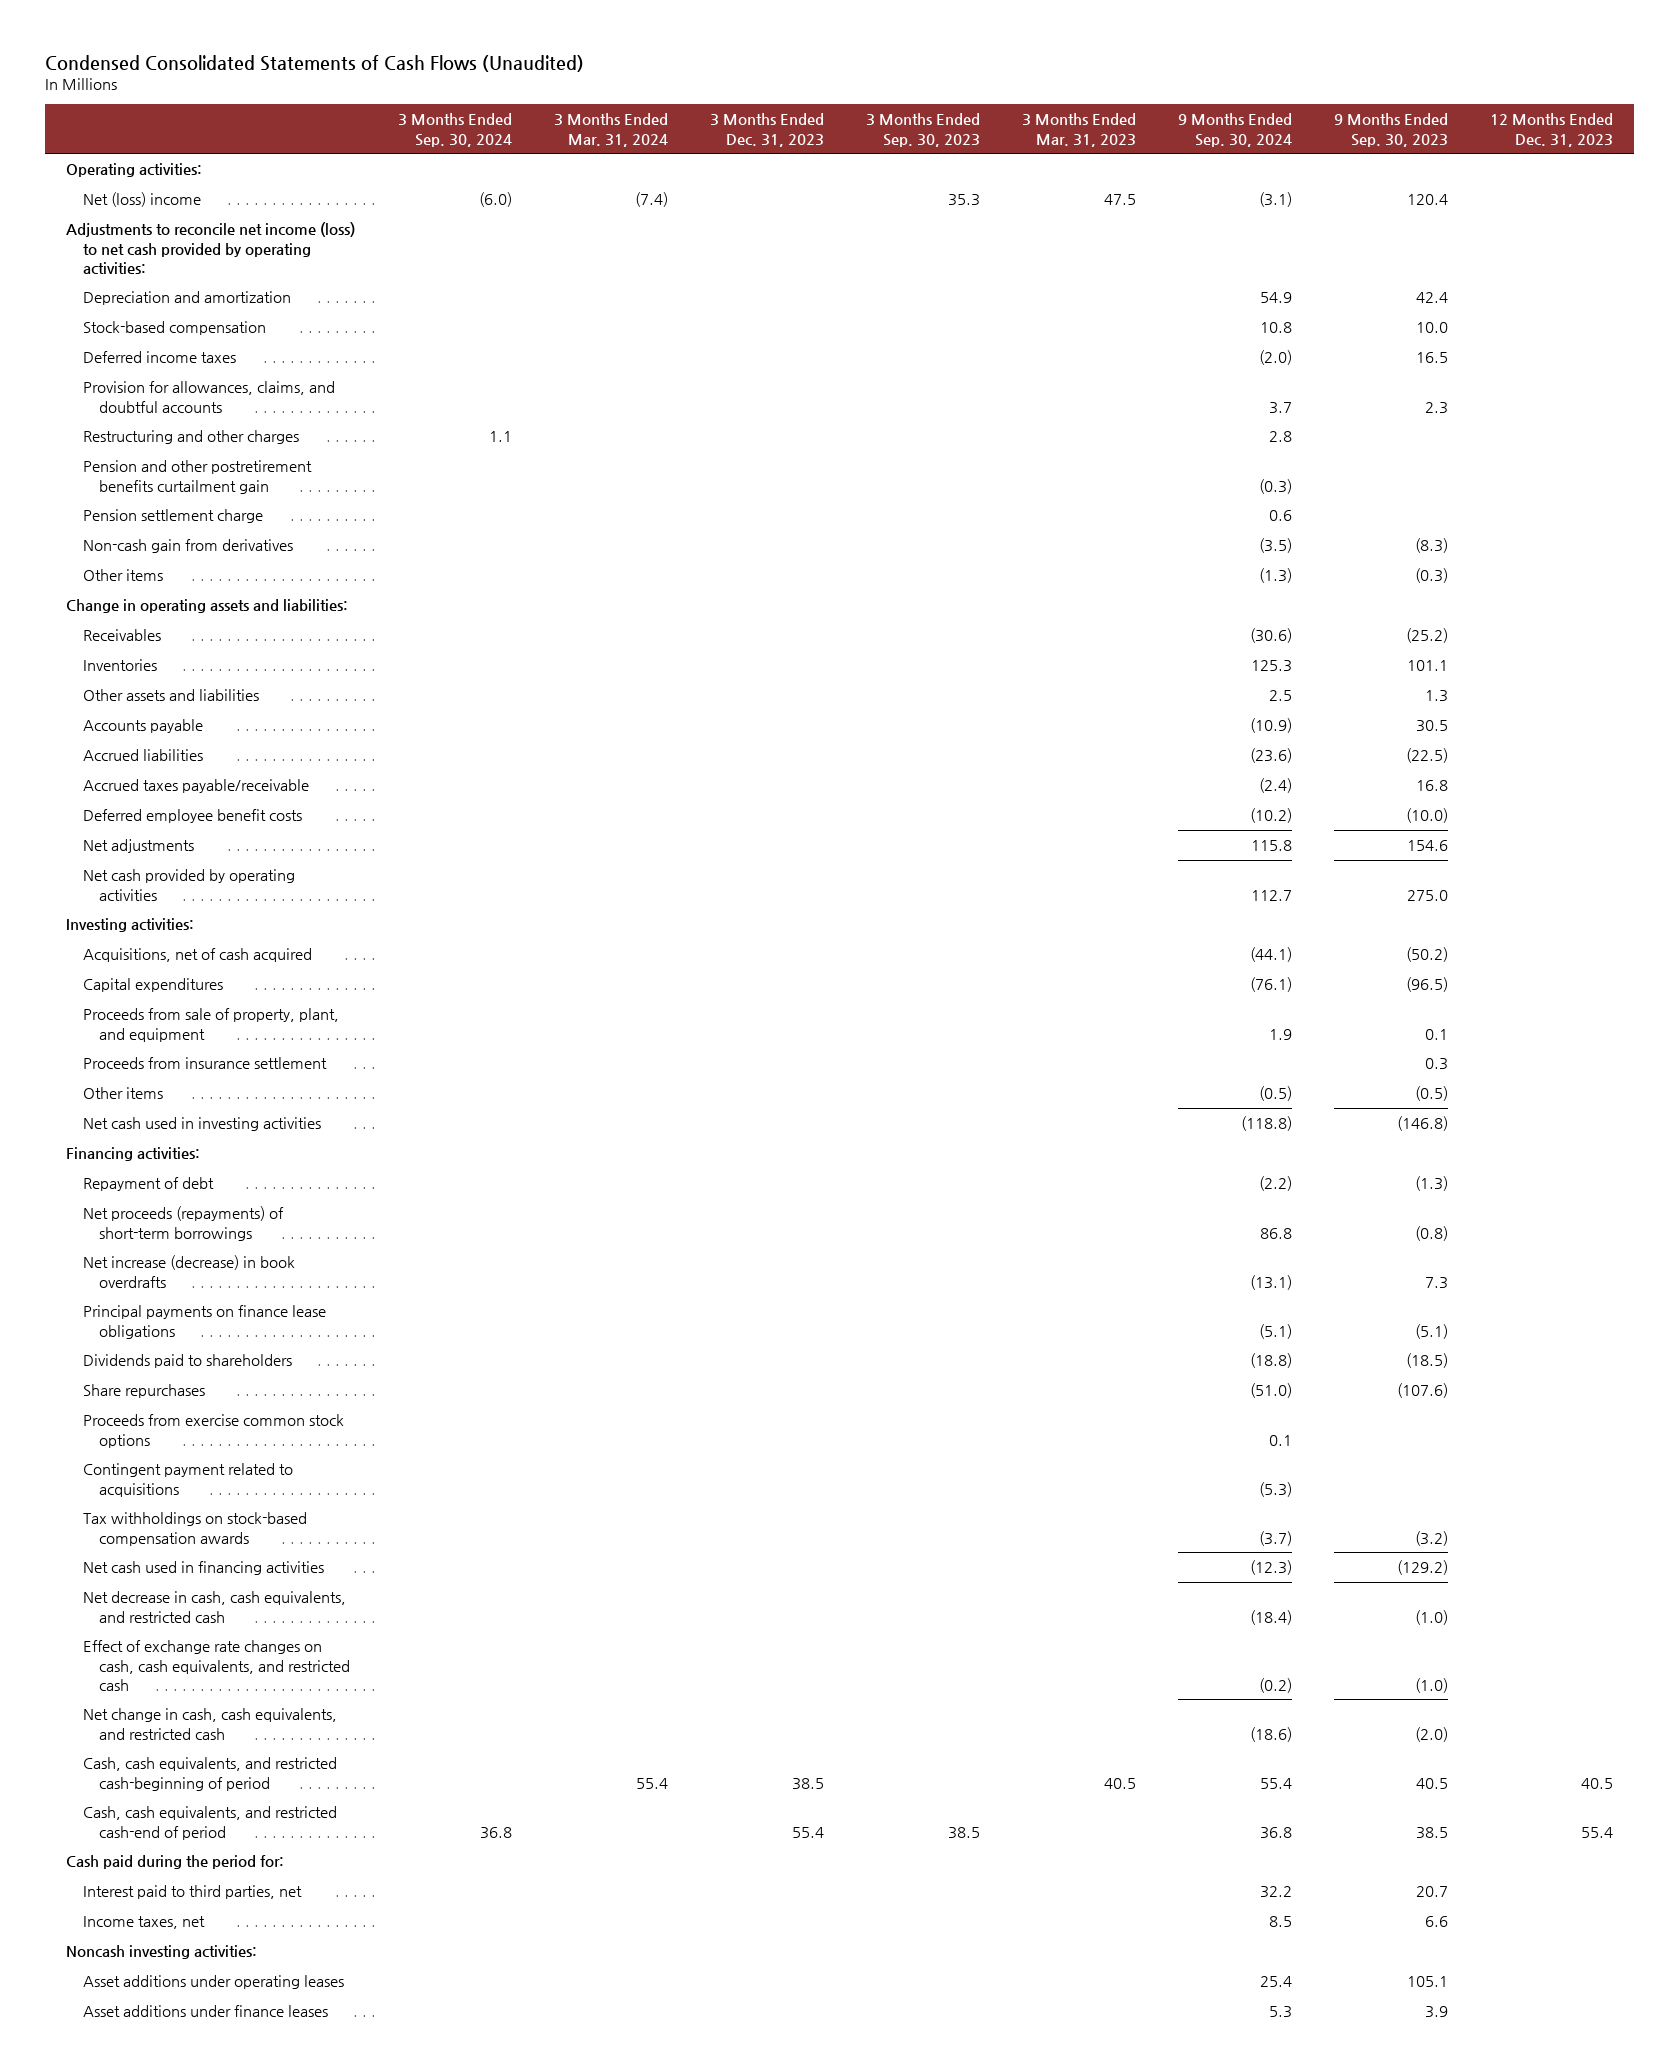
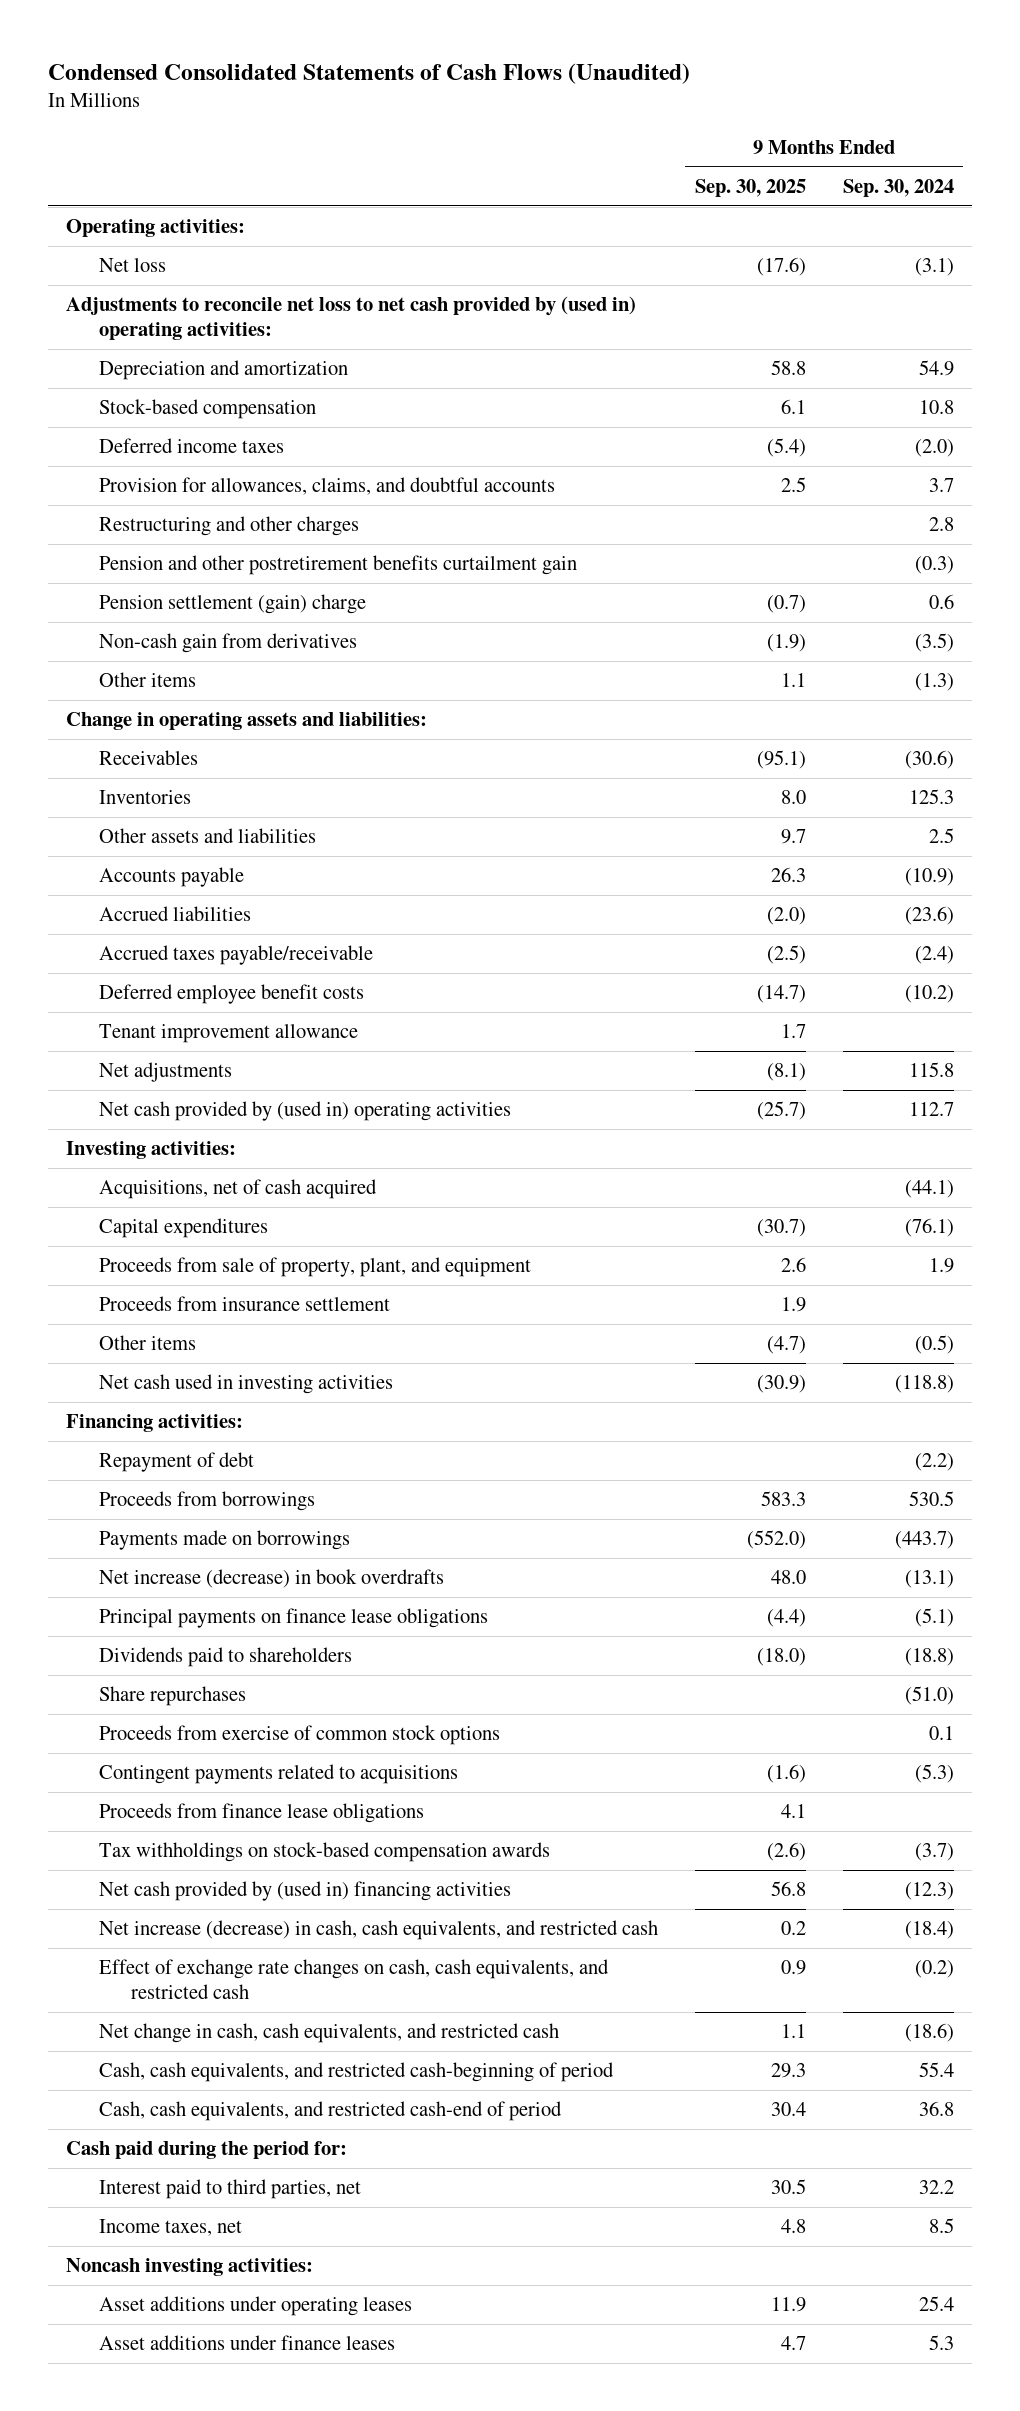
- | 3 Months Ended Sep. 30, 2024 | 3 Months Ended Mar. 31, 2024 | 3 Months Ended Dec. 31, 2023 | 3 Months Ended Sep. 30, 2023 | 3 Months Ended Mar. 31, 2023 | 9 Months Ended Sep. 30, 2024 | 9 Months Ended Sep. 30, 2023 | 12 Months Ended Dec. 31, 2023
+ | 9 Months Ended Sep. 30, 2025 | 9 Months Ended Sep. 30, 2024
- Net (loss) income | (6.0) | (7.4) | | 35.3 | 47.5 | (3.1) | 120.4 |
- Adjustments to reconcile net income (loss) to net cash provided by operating activities:
+ Net loss | (17.6) | (3.1)
+ Adjustments to reconcile net loss to net cash provided by (used in) operating activities:
- Pension settlement charge | | | | | | 0.6 | |
+ Pension settlement (gain) charge | (0.7) | 0.6
+ Tenant improvement allowance | 1.7 |
- Net cash provided by operating activities | | | | | | 112.7 | 275.0 |
+ Net cash provided by (used in) operating activities | (25.7) | 112.7
- Net proceeds (repayments) of short-term borrowings | | | | | | 86.8 | (0.8) |
+ Proceeds from borrowings | 583.3 | 530.5
+ Payments made on borrowings | (552.0) | (443.7)
- Proceeds from exercise common stock options | | | | | | 0.1 | |
- Contingent payment related to acquisitions | | | | | | (5.3) | |
+ Proceeds from exercise of common stock options | | 0.1
+ Contingent payments related to acquisitions | (1.6) | (5.3)
+ Proceeds from finance lease obligations | 4.1 |
- Net cash used in financing activities | | | | | | (12.3) | (129.2) |
- Net decrease in cash, cash equivalents, and restricted cash | | | | | | (18.4) | (1.0) |
+ Net cash provided by (used in) financing activities | 56.8 | (12.3)
+ Net increase (decrease) in cash, cash equivalents, and restricted cash | 0.2 | (18.4)

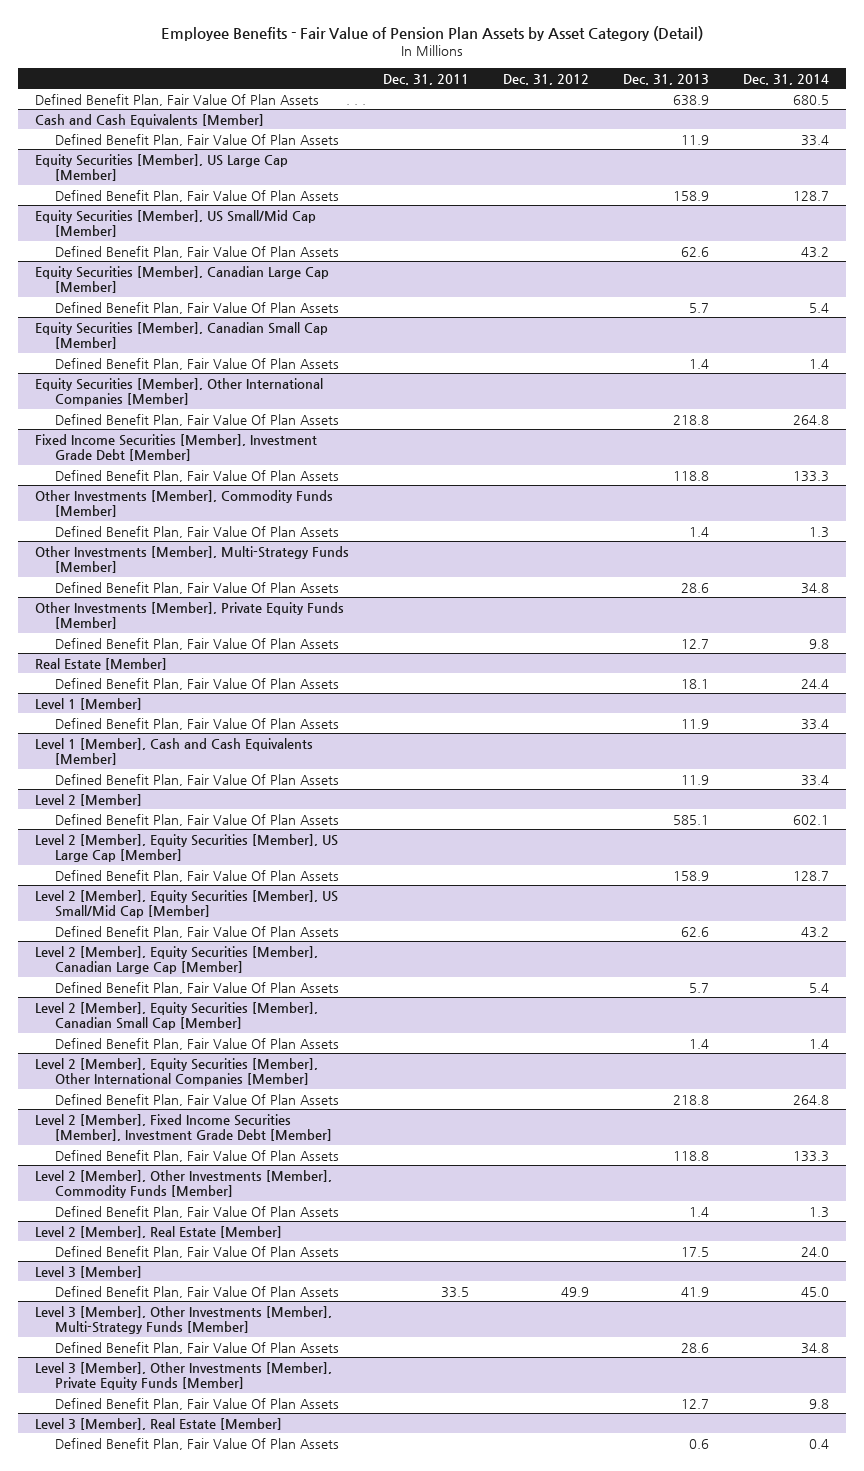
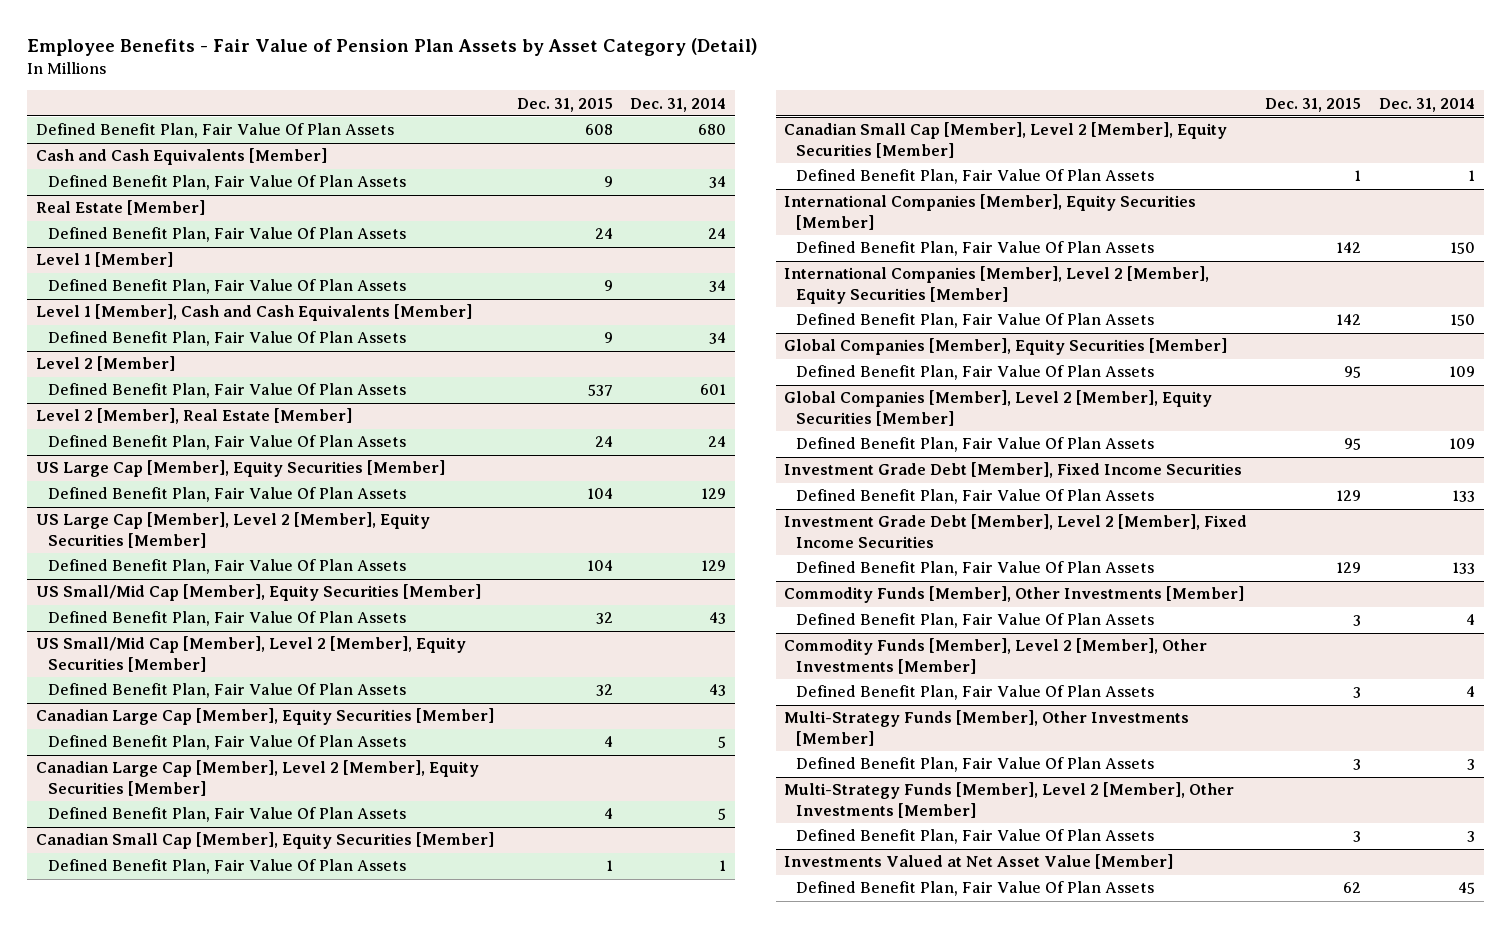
- | Dec. 31, 2011 | Dec. 31, 2012 | Dec. 31, 2013 | Dec. 31, 2014
+ | Dec. 31, 2015 | Dec. 31, 2014
- Defined Benefit Plan, Fair Value Of Plan Assets | | | 638.9 | 680.5
+ Defined Benefit Plan, Fair Value Of Plan Assets | 608 | 680
@ Cash and Cash Equivalents [Member]
- Defined Benefit Plan, Fair Value Of Plan Assets | | | 11.9 | 33.4
- Equity Securities [Member], US Large Cap [Member]
- Defined Benefit Plan, Fair Value Of Plan Assets | | | 158.9 | 128.7
- Equity Securities [Member], US Small/Mid Cap [Member]
- Defined Benefit Plan, Fair Value Of Plan Assets | | | 62.6 | 43.2
- Equity Securities [Member], Canadian Large Cap [Member]
- Defined Benefit Plan, Fair Value Of Plan Assets | | | 5.7 | 5.4
- Equity Securities [Member], Canadian Small Cap [Member]
- Defined Benefit Plan, Fair Value Of Plan Assets | | | 1.4 | 1.4
- Equity Securities [Member], Other International Companies [Member]
- Defined Benefit Plan, Fair Value Of Plan Assets | | | 218.8 | 264.8
- Fixed Income Securities [Member], Investment Grade Debt [Member]
- Defined Benefit Plan, Fair Value Of Plan Assets | | | 118.8 | 133.3
- Other Investments [Member], Commodity Funds [Member]
- Defined Benefit Plan, Fair Value Of Plan Assets | | | 1.4 | 1.3
- Other Investments [Member], Multi-Strategy Funds [Member]
- Defined Benefit Plan, Fair Value Of Plan Assets | | | 28.6 | 34.8
- Other Investments [Member], Private Equity Funds [Member]
- Defined Benefit Plan, Fair Value Of Plan Assets | | | 12.7 | 9.8
@ Cash and Cash Equivalents [Member]
+ Defined Benefit Plan, Fair Value Of Plan Assets | 9 | 34
@ Real Estate [Member]
- Defined Benefit Plan, Fair Value Of Plan Assets | | | 18.1 | 24.4
+ Defined Benefit Plan, Fair Value Of Plan Assets | 24 | 24
@ Level 1 [Member]
- Defined Benefit Plan, Fair Value Of Plan Assets | | | 11.9 | 33.4
+ Defined Benefit Plan, Fair Value Of Plan Assets | 9 | 34
@ Level 1 [Member], Cash and Cash Equivalents [Member]
- Defined Benefit Plan, Fair Value Of Plan Assets | | | 11.9 | 33.4
+ Defined Benefit Plan, Fair Value Of Plan Assets | 9 | 34
@ Level 2 [Member]
- Defined Benefit Plan, Fair Value Of Plan Assets | | | 585.1 | 602.1
- Level 2 [Member], Equity Securities [Member], US Large Cap [Member]
- Defined Benefit Plan, Fair Value Of Plan Assets | | | 158.9 | 128.7
- Level 2 [Member], Equity Securities [Member], US Small/Mid Cap [Member]
- Defined Benefit Plan, Fair Value Of Plan Assets | | | 62.6 | 43.2
- Level 2 [Member], Equity Securities [Member], Canadian Large Cap [Member]
- Defined Benefit Plan, Fair Value Of Plan Assets | | | 5.7 | 5.4
- Level 2 [Member], Equity Securities [Member], Canadian Small Cap [Member]
- Defined Benefit Plan, Fair Value Of Plan Assets | | | 1.4 | 1.4
- Level 2 [Member], Equity Securities [Member], Other International Companies [Member]
- Defined Benefit Plan, Fair Value Of Plan Assets | | | 218.8 | 264.8
- Level 2 [Member], Fixed Income Securities [Member], Investment Grade Debt [Member]
- Defined Benefit Plan, Fair Value Of Plan Assets | | | 118.8 | 133.3
- Level 2 [Member], Other Investments [Member], Commodity Funds [Member]
- Defined Benefit Plan, Fair Value Of Plan Assets | | | 1.4 | 1.3
@ Level 2 [Member]
+ Defined Benefit Plan, Fair Value Of Plan Assets | 537 | 601
@ Level 2 [Member], Real Estate [Member]
- Defined Benefit Plan, Fair Value Of Plan Assets | | | 17.5 | 24.0
- Level 3 [Member]
- Defined Benefit Plan, Fair Value Of Plan Assets | 33.5 | 49.9 | 41.9 | 45.0
- Level 3 [Member], Other Investments [Member], Multi-Strategy Funds [Member]
- Defined Benefit Plan, Fair Value Of Plan Assets | | | 28.6 | 34.8
- Level 3 [Member], Other Investments [Member], Private Equity Funds [Member]
- Defined Benefit Plan, Fair Value Of Plan Assets | | | 12.7 | 9.8
- Level 3 [Member], Real Estate [Member]
- Defined Benefit Plan, Fair Value Of Plan Assets | | | 0.6 | 0.4
@ Level 2 [Member], Real Estate [Member]
+ Defined Benefit Plan, Fair Value Of Plan Assets | 24 | 24
+ US Large Cap [Member], Equity Securities [Member]
+ Defined Benefit Plan, Fair Value Of Plan Assets | 104 | 129
+ US Large Cap [Member], Level 2 [Member], Equity Securities [Member]
+ Defined Benefit Plan, Fair Value Of Plan Assets | 104 | 129
+ US Small/Mid Cap [Member], Equity Securities [Member]
+ Defined Benefit Plan, Fair Value Of Plan Assets | 32 | 43
+ US Small/Mid Cap [Member], Level 2 [Member], Equity Securities [Member]
+ Defined Benefit Plan, Fair Value Of Plan Assets | 32 | 43
+ Canadian Large Cap [Member], Equity Securities [Member]
+ Defined Benefit Plan, Fair Value Of Plan Assets | 4 | 5
+ Canadian Large Cap [Member], Level 2 [Member], Equity Securities [Member]
+ Defined Benefit Plan, Fair Value Of Plan Assets | 4 | 5
+ Canadian Small Cap [Member], Equity Securities [Member]
+ Defined Benefit Plan, Fair Value Of Plan Assets | 1 | 1
+ Canadian Small Cap [Member], Level 2 [Member], Equity Securities [Member]
+ Defined Benefit Plan, Fair Value Of Plan Assets | 1 | 1
+ International Companies [Member], Equity Securities [Member]
+ Defined Benefit Plan, Fair Value Of Plan Assets | 142 | 150
+ International Companies [Member], Level 2 [Member], Equity Securities [Member]
+ Defined Benefit Plan, Fair Value Of Plan Assets | 142 | 150
+ Global Companies [Member], Equity Securities [Member]
+ Defined Benefit Plan, Fair Value Of Plan Assets | 95 | 109
+ Global Companies [Member], Level 2 [Member], Equity Securities [Member]
+ Defined Benefit Plan, Fair Value Of Plan Assets | 95 | 109
+ Investment Grade Debt [Member], Fixed Income Securities
+ Defined Benefit Plan, Fair Value Of Plan Assets | 129 | 133
+ Investment Grade Debt [Member], Level 2 [Member], Fixed Income Securities
+ Defined Benefit Plan, Fair Value Of Plan Assets | 129 | 133
+ Commodity Funds [Member], Other Investments [Member]
+ Defined Benefit Plan, Fair Value Of Plan Assets | 3 | 4
+ Commodity Funds [Member], Level 2 [Member], Other Investments [Member]
+ Defined Benefit Plan, Fair Value Of Plan Assets | 3 | 4
+ Multi-Strategy Funds [Member], Other Investments [Member]
+ Defined Benefit Plan, Fair Value Of Plan Assets | 3 | 3
+ Multi-Strategy Funds [Member], Level 2 [Member], Other Investments [Member]
+ Defined Benefit Plan, Fair Value Of Plan Assets | 3 | 3
+ Investments Valued at Net Asset Value [Member]
+ Defined Benefit Plan, Fair Value Of Plan Assets | 62 | 45

